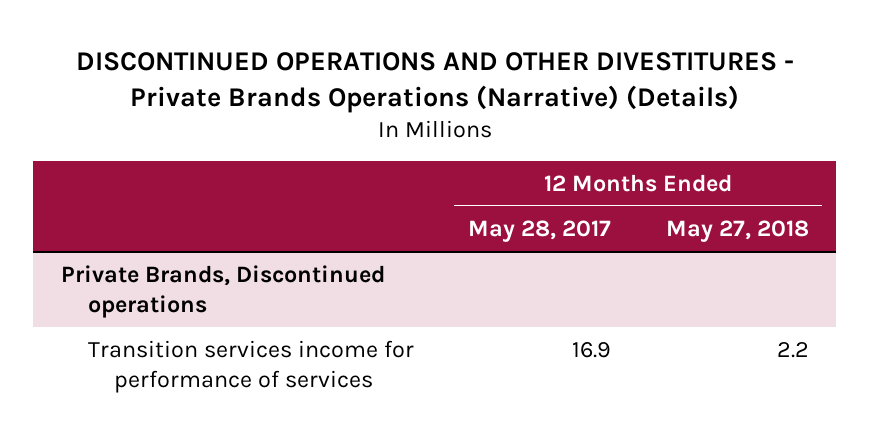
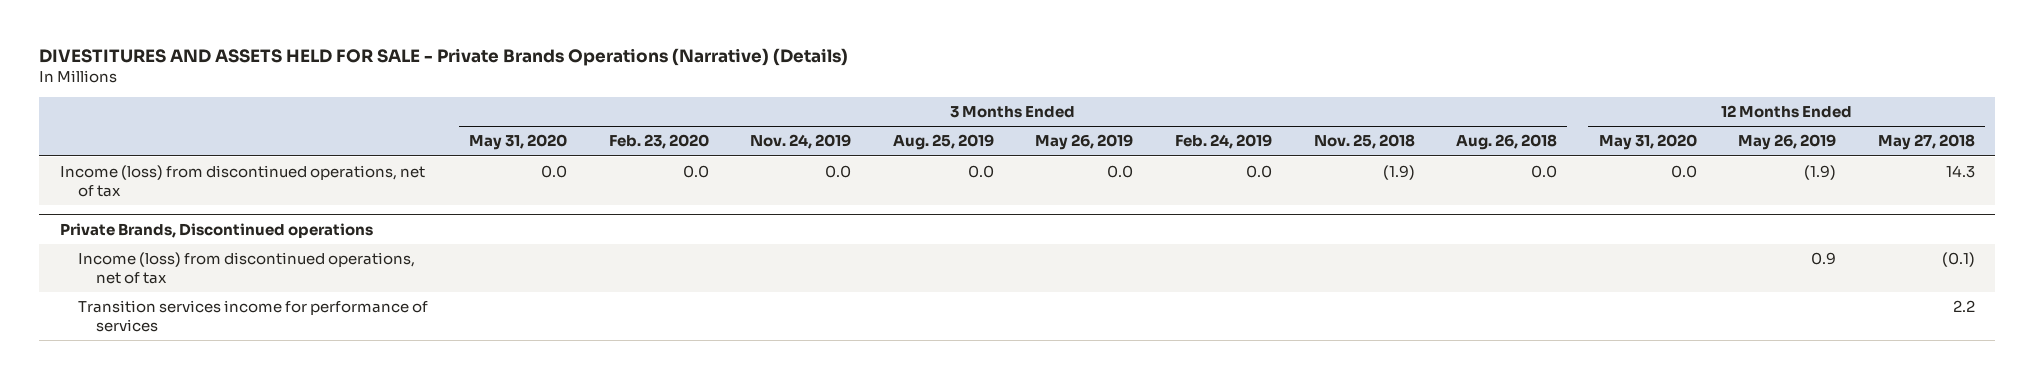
- DISCONTINUED OPERATIONS AND OTHER DIVESTITURES - Private Brands Operations (Narrative) (Details)
+ DIVESTITURES AND ASSETS HELD FOR SALE - Private Brands Operations (Narrative) (Details)
- | 12 Months Ended May 28, 2017 | 12 Months Ended May 27, 2018
+ | 3 Months Ended May 31, 2020 | 3 Months Ended Feb. 23, 2020 | 3 Months Ended Nov. 24, 2019 | 3 Months Ended Aug. 25, 2019 | 3 Months Ended May 26, 2019 | 3 Months Ended Feb. 24, 2019 | 3 Months Ended Nov. 25, 2018 | 3 Months Ended Aug. 26, 2018 | 12 Months Ended May 31, 2020 | 12 Months Ended May 26, 2019 | 12 Months Ended May 27, 2018
+ Income (loss) from discontinued operations, net of tax | 0.0 | 0.0 | 0.0 | 0.0 | 0.0 | 0.0 | (1.9) | 0.0 | 0.0 | (1.9) | 14.3
@ Private Brands, Discontinued operations
+ Income (loss) from discontinued operations, net of tax | | | | | | | | | | 0.9 | (0.1)

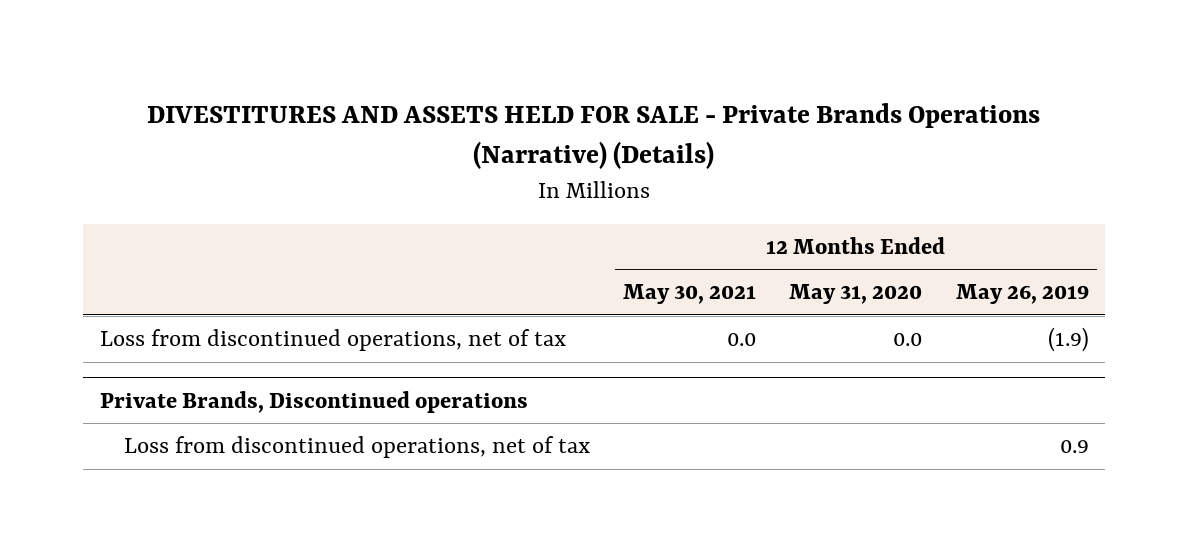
- | 3 Months Ended May 31, 2020 | 3 Months Ended Feb. 23, 2020 | 3 Months Ended Nov. 24, 2019 | 3 Months Ended Aug. 25, 2019 | 3 Months Ended May 26, 2019 | 3 Months Ended Feb. 24, 2019 | 3 Months Ended Nov. 25, 2018 | 3 Months Ended Aug. 26, 2018 | 12 Months Ended May 31, 2020 | 12 Months Ended May 26, 2019 | 12 Months Ended May 27, 2018
+ | 12 Months Ended May 30, 2021 | 12 Months Ended May 31, 2020 | 12 Months Ended May 26, 2019
- Income (loss) from discontinued operations, net of tax | 0.0 | 0.0 | 0.0 | 0.0 | 0.0 | 0.0 | (1.9) | 0.0 | 0.0 | (1.9) | 14.3
+ Loss from discontinued operations, net of tax | 0.0 | 0.0 | (1.9)
@ Private Brands, Discontinued operations
- Income (loss) from discontinued operations, net of tax | | | | | | | | | | 0.9 | (0.1)
- Transition services income for performance of services | | | | | | | | | | | 2.2
+ Loss from discontinued operations, net of tax | | | 0.9

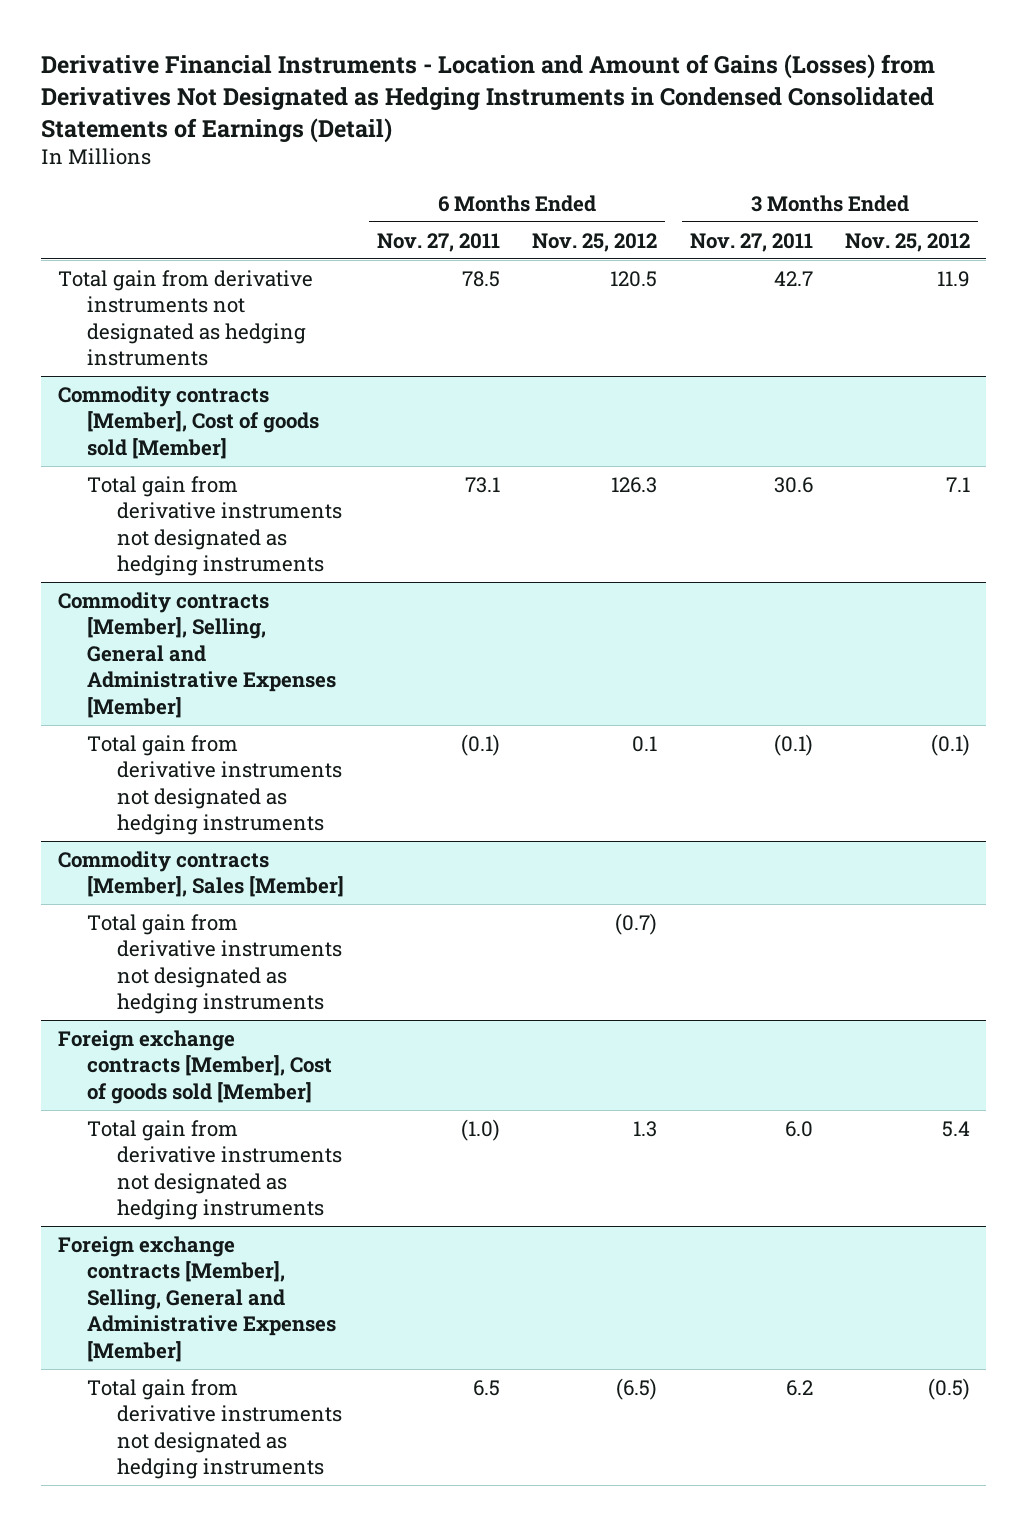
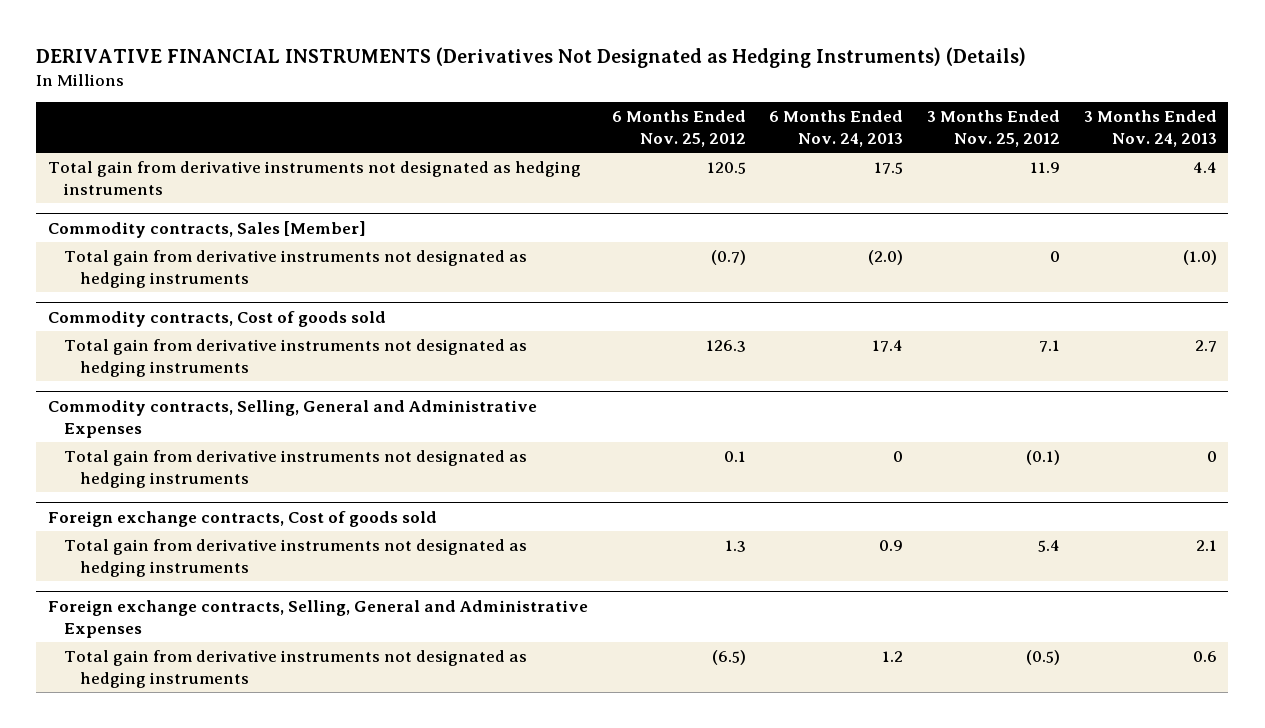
- Derivative Financial Instruments - Location and Amount of Gains (Losses) from Derivatives Not Designated as Hedging Instruments in Condensed Consolidated Statements of Earnings (Detail)
+ DERIVATIVE FINANCIAL INSTRUMENTS (Derivatives Not Designated as Hedging Instruments) (Details)
- | 6 Months Ended Nov. 27, 2011 | 6 Months Ended Nov. 25, 2012 | 3 Months Ended Nov. 27, 2011 | 3 Months Ended Nov. 25, 2012
+ | 6 Months Ended Nov. 25, 2012 | 6 Months Ended Nov. 24, 2013 | 3 Months Ended Nov. 25, 2012 | 3 Months Ended Nov. 24, 2013
- Commodity contracts [Member], Cost of goods sold [Member]
+ Commodity contracts, Sales [Member]
+ Total gain from derivative instruments not designated as hedging instruments | (0.7) | (2.0) | 0 | (1.0)
+ Commodity contracts, Cost of goods sold
- Commodity contracts [Member], Selling, General and Administrative Expenses [Member]
+ Commodity contracts, Selling, General and Administrative Expenses
- Commodity contracts [Member], Sales [Member]
- Total gain from derivative instruments not designated as hedging instruments | | (0.7) | |
- Foreign exchange contracts [Member], Cost of goods sold [Member]
+ Foreign exchange contracts, Cost of goods sold
- Foreign exchange contracts [Member], Selling, General and Administrative Expenses [Member]
+ Foreign exchange contracts, Selling, General and Administrative Expenses

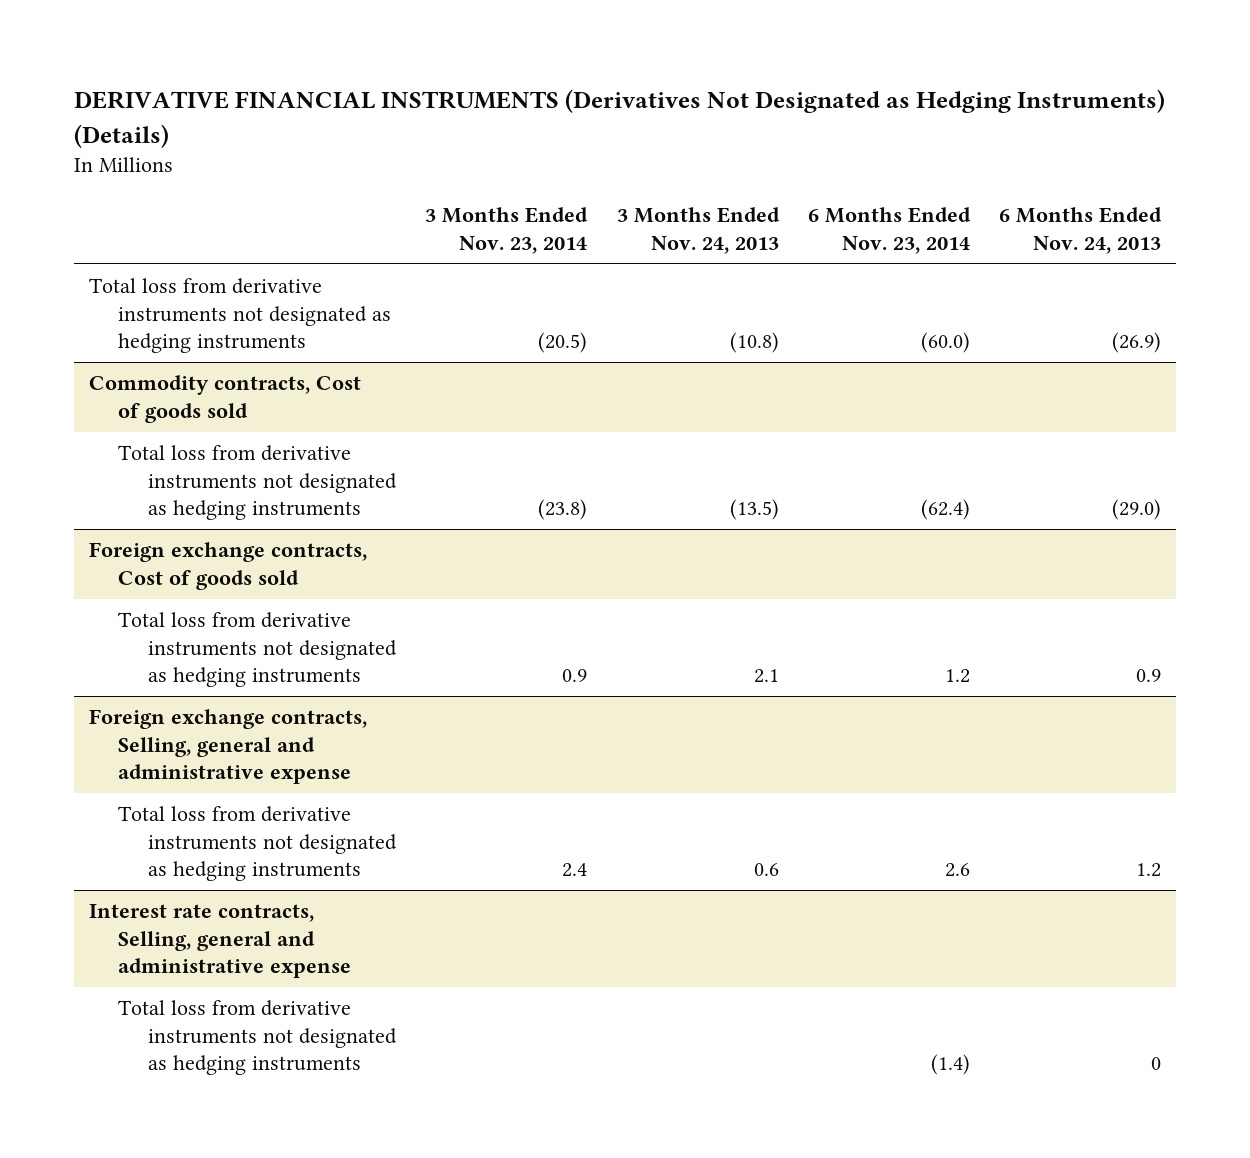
- | 6 Months Ended Nov. 25, 2012 | 6 Months Ended Nov. 24, 2013 | 3 Months Ended Nov. 25, 2012 | 3 Months Ended Nov. 24, 2013
+ | 3 Months Ended Nov. 23, 2014 | 3 Months Ended Nov. 24, 2013 | 6 Months Ended Nov. 23, 2014 | 6 Months Ended Nov. 24, 2013
- Total gain from derivative instruments not designated as hedging instruments | 120.5 | 17.5 | 11.9 | 4.4
- Commodity contracts, Sales [Member]
- Total gain from derivative instruments not designated as hedging instruments | (0.7) | (2.0) | 0 | (1.0)
+ Total loss from derivative instruments not designated as hedging instruments | (20.5) | (10.8) | (60.0) | (26.9)
@ Commodity contracts, Cost of goods sold
- Total gain from derivative instruments not designated as hedging instruments | 126.3 | 17.4 | 7.1 | 2.7
- Commodity contracts, Selling, General and Administrative Expenses
- Total gain from derivative instruments not designated as hedging instruments | 0.1 | 0 | (0.1) | 0
@ Commodity contracts, Cost of goods sold
+ Total loss from derivative instruments not designated as hedging instruments | (23.8) | (13.5) | (62.4) | (29.0)
@ Foreign exchange contracts, Cost of goods sold
- Total gain from derivative instruments not designated as hedging instruments | 1.3 | 0.9 | 5.4 | 2.1
- Foreign exchange contracts, Selling, General and Administrative Expenses
- Total gain from derivative instruments not designated as hedging instruments | (6.5) | 1.2 | (0.5) | 0.6
@ Foreign exchange contracts, Cost of goods sold
+ Total loss from derivative instruments not designated as hedging instruments | 0.9 | 2.1 | 1.2 | 0.9
+ Foreign exchange contracts, Selling, general and administrative expense
+ Total loss from derivative instruments not designated as hedging instruments | 2.4 | 0.6 | 2.6 | 1.2
+ Interest rate contracts, Selling, general and administrative expense
+ Total loss from derivative instruments not designated as hedging instruments | | | (1.4) | 0

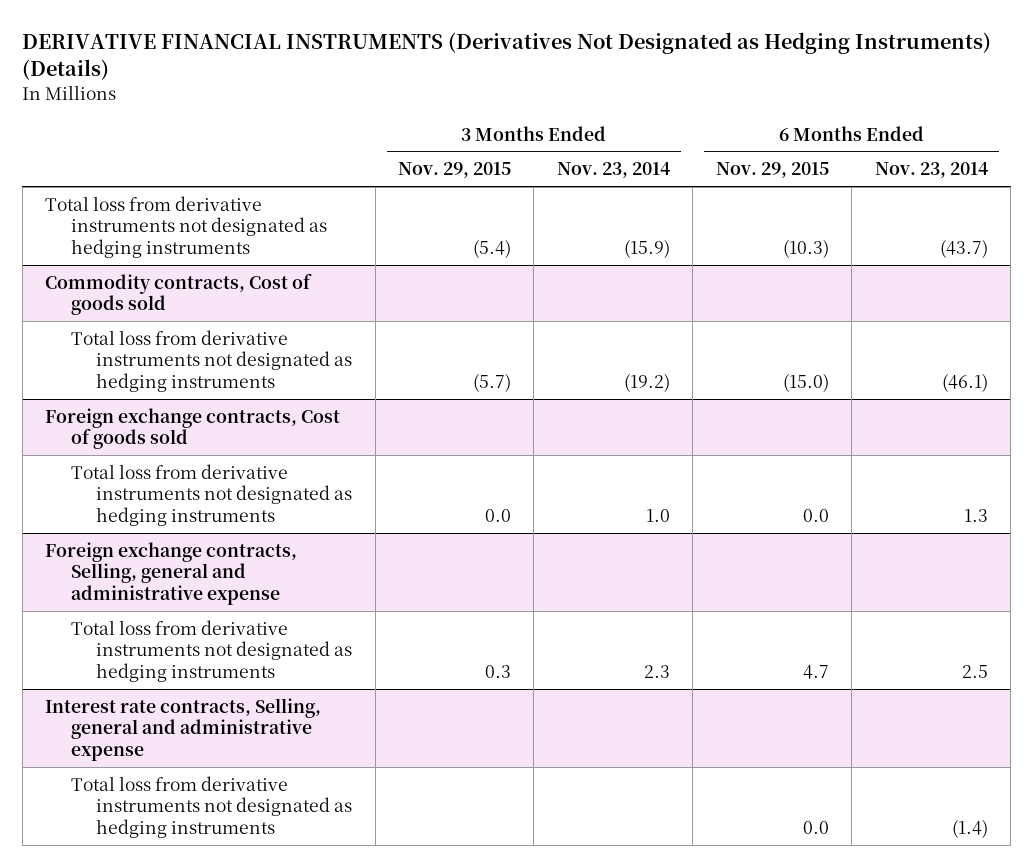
- | 3 Months Ended Nov. 23, 2014 | 3 Months Ended Nov. 24, 2013 | 6 Months Ended Nov. 23, 2014 | 6 Months Ended Nov. 24, 2013
+ | 3 Months Ended Nov. 29, 2015 | 3 Months Ended Nov. 23, 2014 | 6 Months Ended Nov. 29, 2015 | 6 Months Ended Nov. 23, 2014
- Total loss from derivative instruments not designated as hedging instruments | (20.5) | (10.8) | (60.0) | (26.9)
+ Total loss from derivative instruments not designated as hedging instruments | (5.4) | (15.9) | (10.3) | (43.7)
@ Commodity contracts, Cost of goods sold
- Total loss from derivative instruments not designated as hedging instruments | (23.8) | (13.5) | (62.4) | (29.0)
+ Total loss from derivative instruments not designated as hedging instruments | (5.7) | (19.2) | (15.0) | (46.1)
@ Foreign exchange contracts, Cost of goods sold
- Total loss from derivative instruments not designated as hedging instruments | 0.9 | 2.1 | 1.2 | 0.9
+ Total loss from derivative instruments not designated as hedging instruments | 0.0 | 1.0 | 0.0 | 1.3
@ Foreign exchange contracts, Selling, general and administrative expense
- Total loss from derivative instruments not designated as hedging instruments | 2.4 | 0.6 | 2.6 | 1.2
+ Total loss from derivative instruments not designated as hedging instruments | 0.3 | 2.3 | 4.7 | 2.5

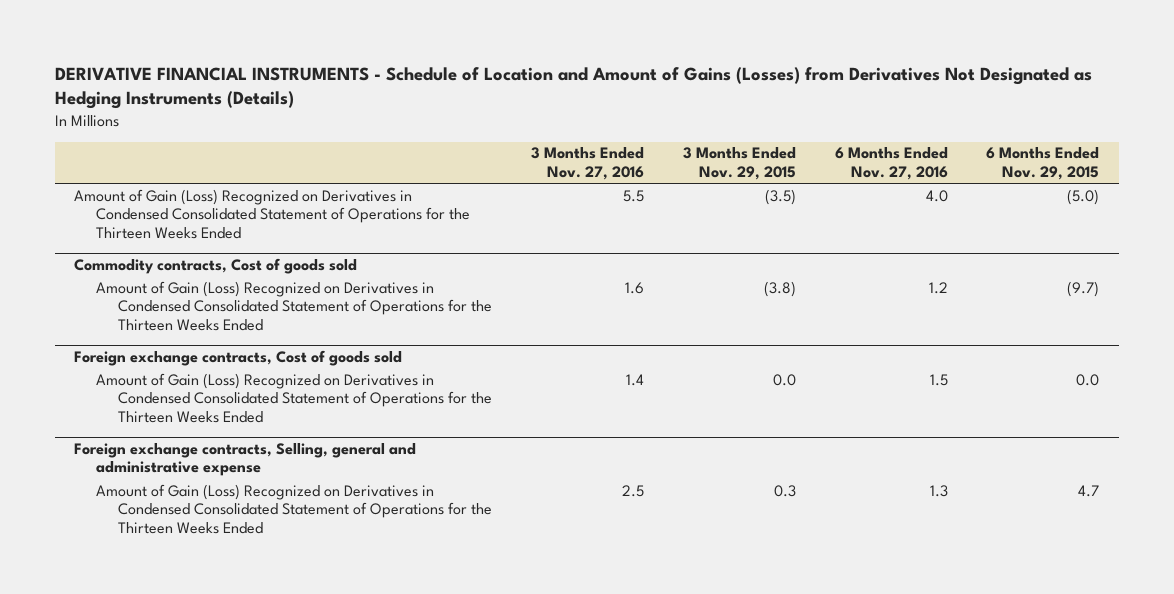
- DERIVATIVE FINANCIAL INSTRUMENTS (Derivatives Not Designated as Hedging Instruments) (Details)
+ DERIVATIVE FINANCIAL INSTRUMENTS - Schedule of Location and Amount of Gains (Losses) from Derivatives Not Designated as Hedging Instruments (Details)
- | 3 Months Ended Nov. 29, 2015 | 3 Months Ended Nov. 23, 2014 | 6 Months Ended Nov. 29, 2015 | 6 Months Ended Nov. 23, 2014
+ | 3 Months Ended Nov. 27, 2016 | 3 Months Ended Nov. 29, 2015 | 6 Months Ended Nov. 27, 2016 | 6 Months Ended Nov. 29, 2015
- Total loss from derivative instruments not designated as hedging instruments | (5.4) | (15.9) | (10.3) | (43.7)
+ Amount of Gain (Loss) Recognized on Derivatives in Condensed Consolidated Statement of Operations for the Thirteen Weeks Ended | 5.5 | (3.5) | 4.0 | (5.0)
@ Commodity contracts, Cost of goods sold
- Total loss from derivative instruments not designated as hedging instruments | (5.7) | (19.2) | (15.0) | (46.1)
+ Amount of Gain (Loss) Recognized on Derivatives in Condensed Consolidated Statement of Operations for the Thirteen Weeks Ended | 1.6 | (3.8) | 1.2 | (9.7)
@ Foreign exchange contracts, Cost of goods sold
- Total loss from derivative instruments not designated as hedging instruments | 0.0 | 1.0 | 0.0 | 1.3
+ Amount of Gain (Loss) Recognized on Derivatives in Condensed Consolidated Statement of Operations for the Thirteen Weeks Ended | 1.4 | 0.0 | 1.5 | 0.0
@ Foreign exchange contracts, Selling, general and administrative expense
- Total loss from derivative instruments not designated as hedging instruments | 0.3 | 2.3 | 4.7 | 2.5
- Interest rate contracts, Selling, general and administrative expense
- Total loss from derivative instruments not designated as hedging instruments | | | 0.0 | (1.4)
@ Foreign exchange contracts, Selling, general and administrative expense
+ Amount of Gain (Loss) Recognized on Derivatives in Condensed Consolidated Statement of Operations for the Thirteen Weeks Ended | 2.5 | 0.3 | 1.3 | 4.7

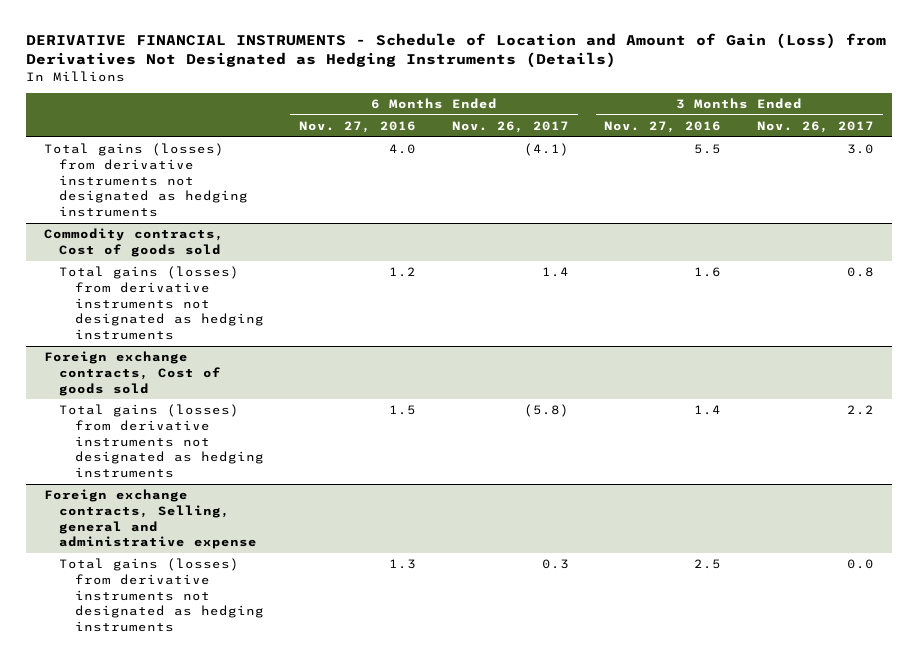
- DERIVATIVE FINANCIAL INSTRUMENTS - Schedule of Location and Amount of Gains (Losses) from Derivatives Not Designated as Hedging Instruments (Details)
+ DERIVATIVE FINANCIAL INSTRUMENTS - Schedule of Location and Amount of Gain (Loss) from Derivatives Not Designated as Hedging Instruments (Details)
- | 3 Months Ended Nov. 27, 2016 | 3 Months Ended Nov. 29, 2015 | 6 Months Ended Nov. 27, 2016 | 6 Months Ended Nov. 29, 2015
+ | 6 Months Ended Nov. 27, 2016 | 6 Months Ended Nov. 26, 2017 | 3 Months Ended Nov. 27, 2016 | 3 Months Ended Nov. 26, 2017
- Amount of Gain (Loss) Recognized on Derivatives in Condensed Consolidated Statement of Operations for the Thirteen Weeks Ended | 5.5 | (3.5) | 4.0 | (5.0)
+ Total gains (losses) from derivative instruments not designated as hedging instruments | 4.0 | (4.1) | 5.5 | 3.0
@ Commodity contracts, Cost of goods sold
- Amount of Gain (Loss) Recognized on Derivatives in Condensed Consolidated Statement of Operations for the Thirteen Weeks Ended | 1.6 | (3.8) | 1.2 | (9.7)
+ Total gains (losses) from derivative instruments not designated as hedging instruments | 1.2 | 1.4 | 1.6 | 0.8
@ Foreign exchange contracts, Cost of goods sold
- Amount of Gain (Loss) Recognized on Derivatives in Condensed Consolidated Statement of Operations for the Thirteen Weeks Ended | 1.4 | 0.0 | 1.5 | 0.0
+ Total gains (losses) from derivative instruments not designated as hedging instruments | 1.5 | (5.8) | 1.4 | 2.2
@ Foreign exchange contracts, Selling, general and administrative expense
- Amount of Gain (Loss) Recognized on Derivatives in Condensed Consolidated Statement of Operations for the Thirteen Weeks Ended | 2.5 | 0.3 | 1.3 | 4.7
+ Total gains (losses) from derivative instruments not designated as hedging instruments | 1.3 | 0.3 | 2.5 | 0.0

